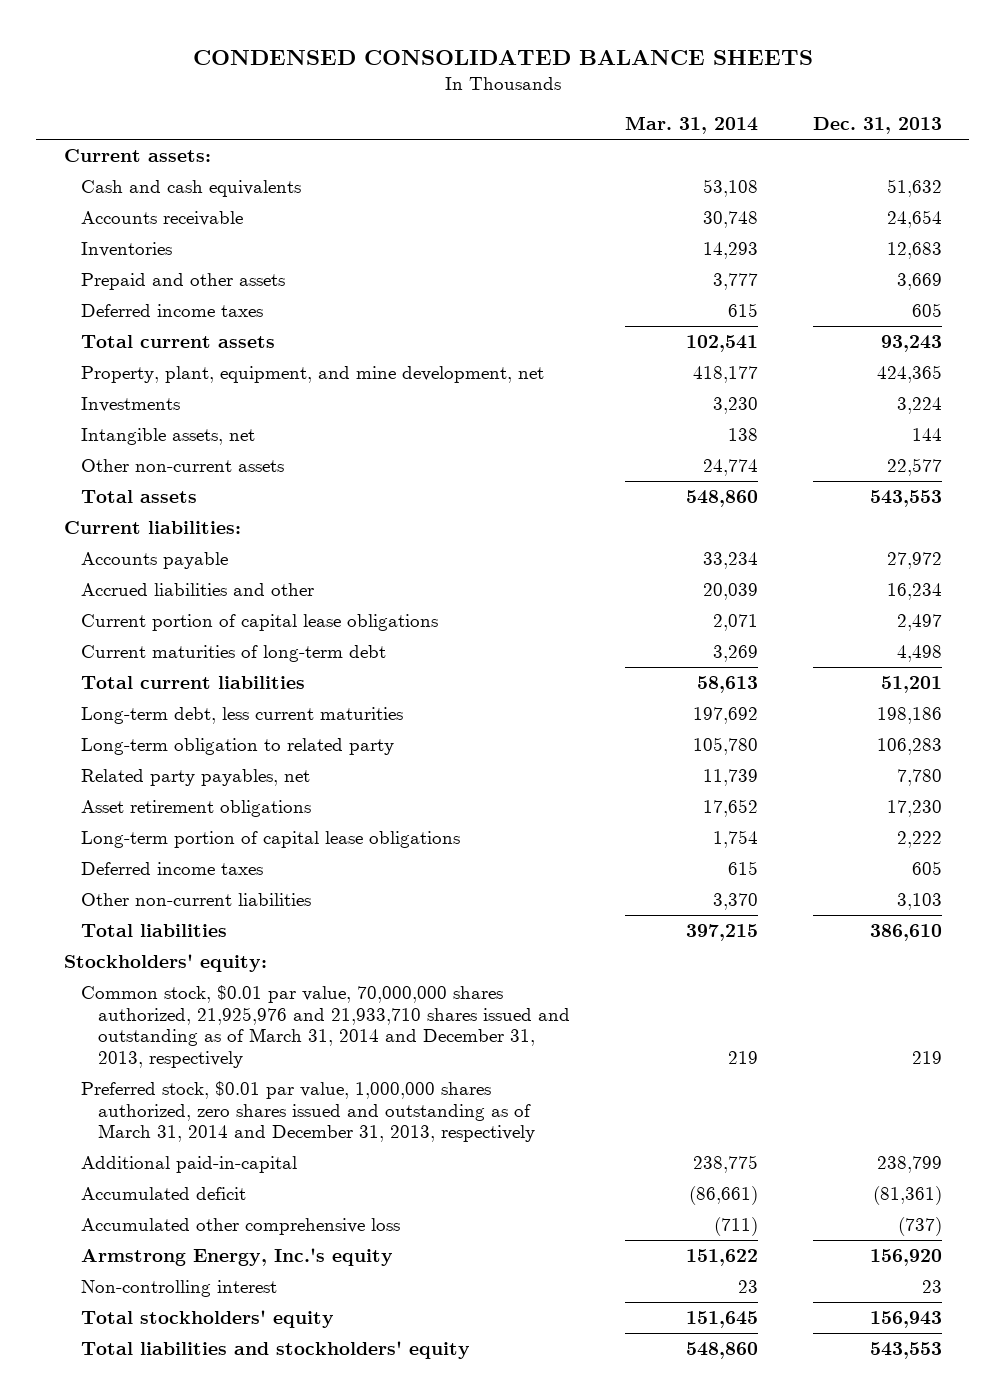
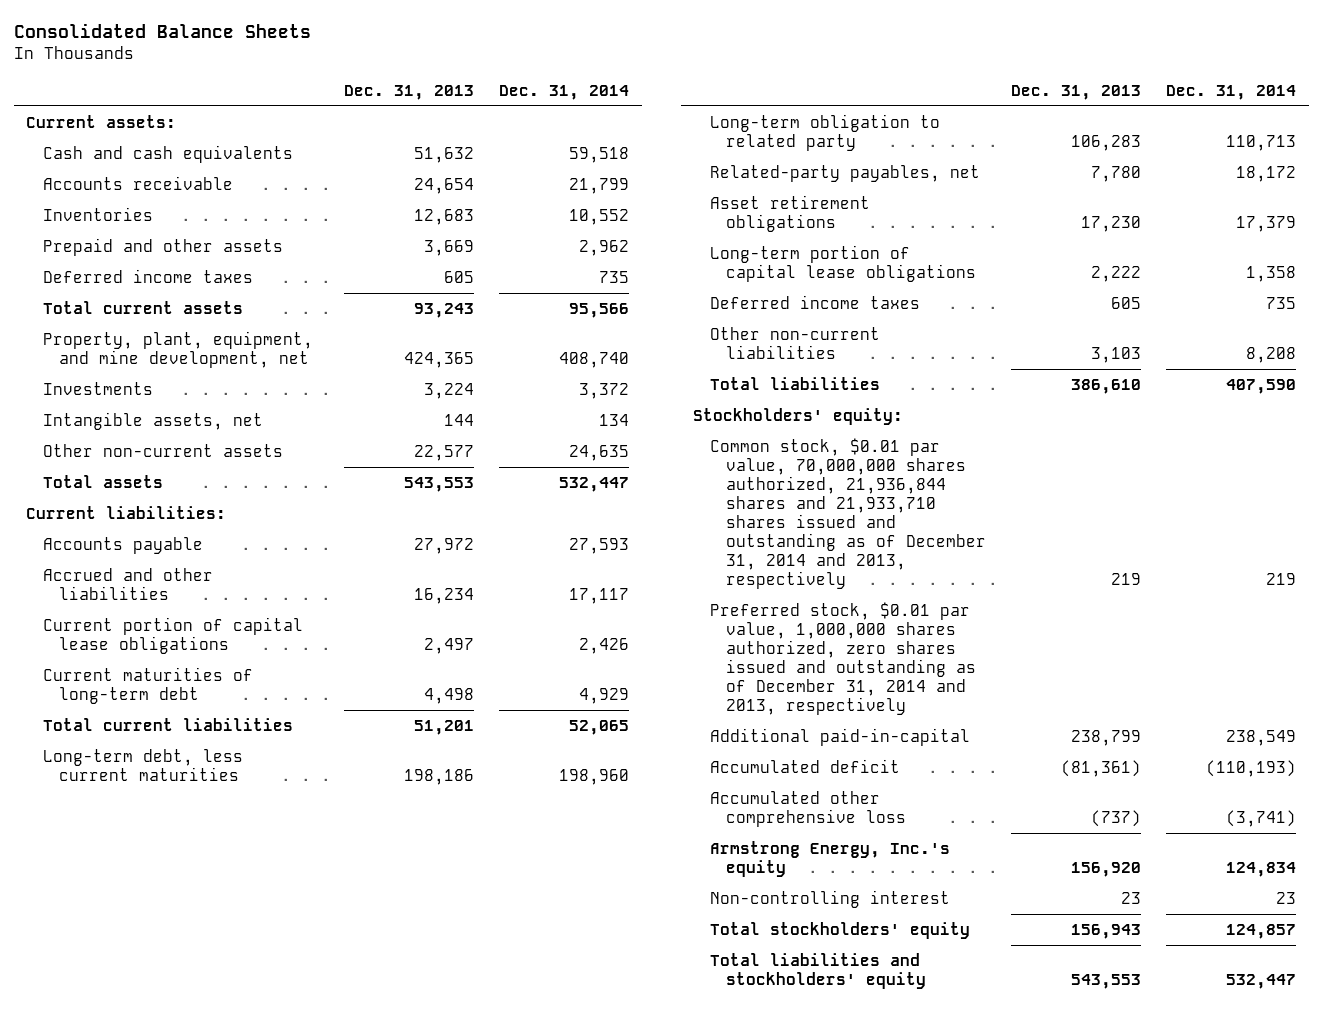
- CONDENSED CONSOLIDATED BALANCE SHEETS
+ Consolidated Balance Sheets
- | Mar. 31, 2014 | Dec. 31, 2013
+ | Dec. 31, 2013 | Dec. 31, 2014
- Accrued liabilities and other | 20,039 | 16,234
+ Accrued and other liabilities | 16,234 | 17,117
- Related party payables, net | 11,739 | 7,780
+ Related-party payables, net | 7,780 | 18,172
- Common stock, $0.01 par value, 70,000,000 shares authorized, 21,925,976 and 21,933,710 shares issued and outstanding as of March 31, 2014 and December 31, 2013, respectively | 219 | 219
- Preferred stock, $0.01 par value, 1,000,000 shares authorized, zero shares issued and outstanding as of March 31, 2014 and December 31, 2013, respectively
+ Common stock, $0.01 par value, 70,000,000 shares authorized, 21,936,844 shares and 21,933,710 shares issued and outstanding as of December 31, 2014 and 2013, respectively | 219 | 219
+ Preferred stock, $0.01 par value, 1,000,000 shares authorized, zero shares issued and outstanding as of December 31, 2014 and 2013, respectively

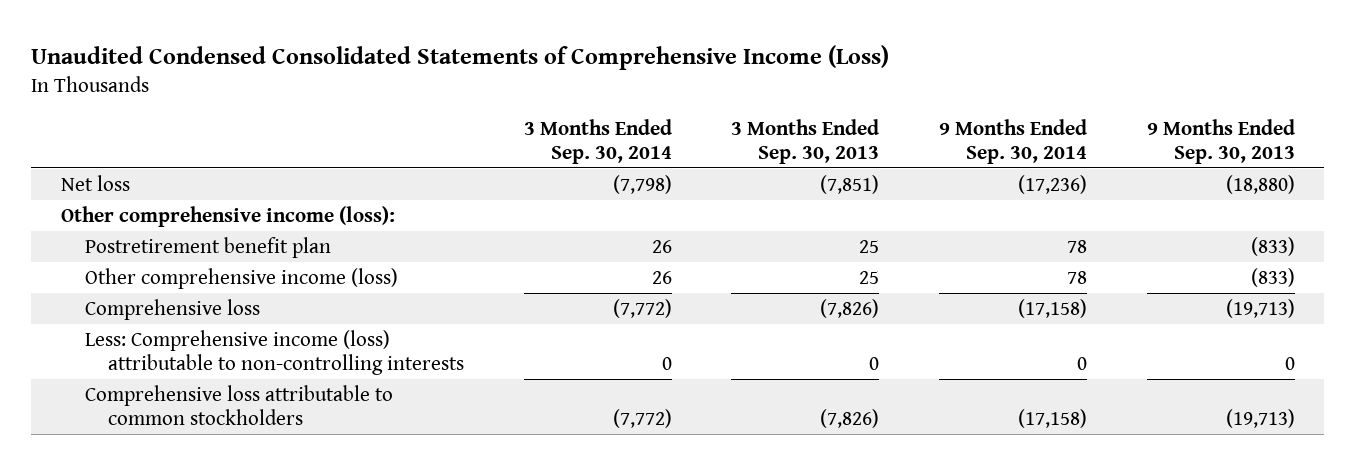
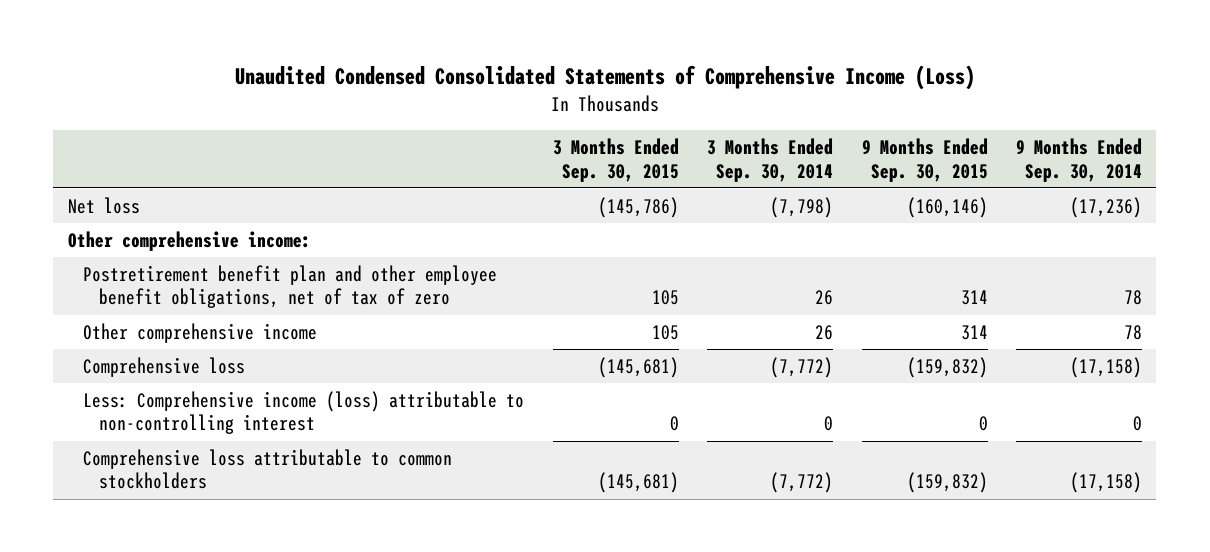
- | 3 Months Ended Sep. 30, 2014 | 3 Months Ended Sep. 30, 2013 | 9 Months Ended Sep. 30, 2014 | 9 Months Ended Sep. 30, 2013
+ | 3 Months Ended Sep. 30, 2015 | 3 Months Ended Sep. 30, 2014 | 9 Months Ended Sep. 30, 2015 | 9 Months Ended Sep. 30, 2014
- Other comprehensive income (loss):
- Postretirement benefit plan | 26 | 25 | 78 | (833)
- Other comprehensive income (loss) | 26 | 25 | 78 | (833)
+ Other comprehensive income:
+ Postretirement benefit plan and other employee benefit obligations, net of tax of zero | 105 | 26 | 314 | 78
+ Other comprehensive income | 105 | 26 | 314 | 78
- Less: Comprehensive income (loss) attributable to non-controlling interests | 0 | 0 | 0 | 0
+ Less: Comprehensive income (loss) attributable to non-controlling interest | 0 | 0 | 0 | 0

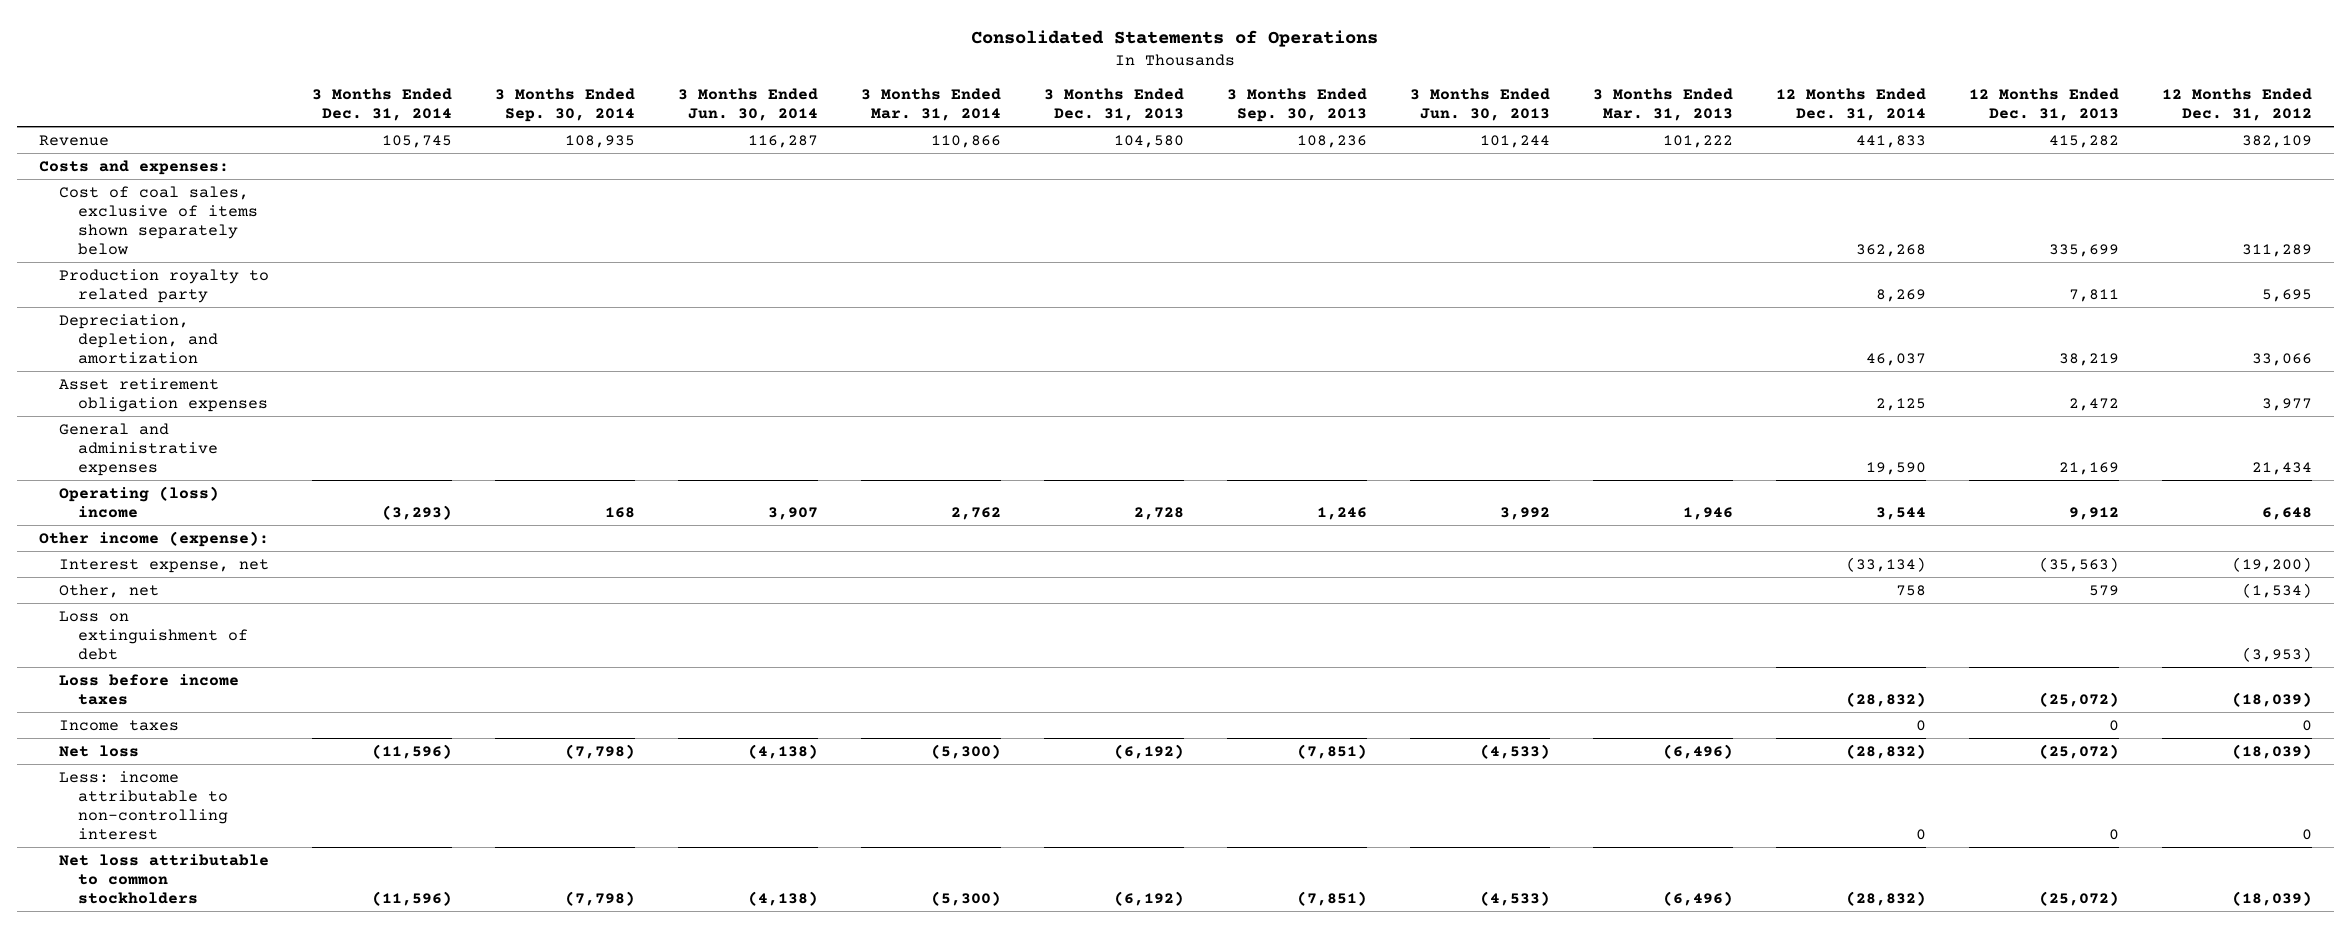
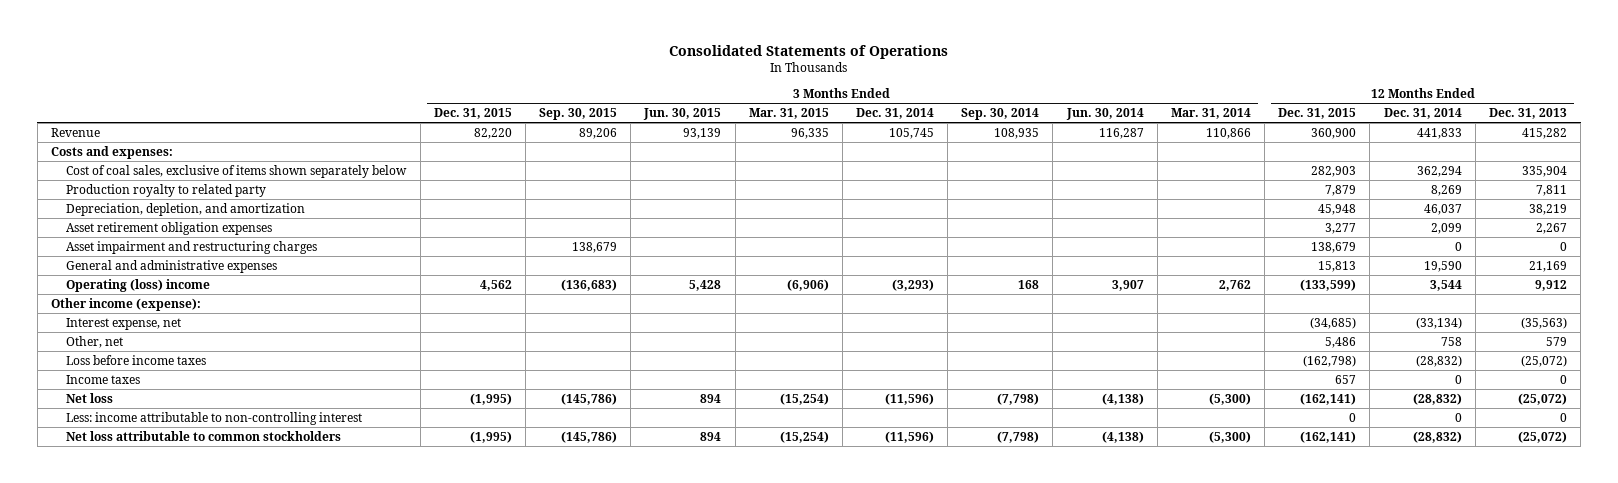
- | 3 Months Ended Dec. 31, 2014 | 3 Months Ended Sep. 30, 2014 | 3 Months Ended Jun. 30, 2014 | 3 Months Ended Mar. 31, 2014 | 3 Months Ended Dec. 31, 2013 | 3 Months Ended Sep. 30, 2013 | 3 Months Ended Jun. 30, 2013 | 3 Months Ended Mar. 31, 2013 | 12 Months Ended Dec. 31, 2014 | 12 Months Ended Dec. 31, 2013 | 12 Months Ended Dec. 31, 2012
+ | 3 Months Ended Dec. 31, 2015 | 3 Months Ended Sep. 30, 2015 | 3 Months Ended Jun. 30, 2015 | 3 Months Ended Mar. 31, 2015 | 3 Months Ended Dec. 31, 2014 | 3 Months Ended Sep. 30, 2014 | 3 Months Ended Jun. 30, 2014 | 3 Months Ended Mar. 31, 2014 | 12 Months Ended Dec. 31, 2015 | 12 Months Ended Dec. 31, 2014 | 12 Months Ended Dec. 31, 2013
- Cost of coal sales, exclusive of items shown separately below | | | | | | | | | 362,268 | 335,699 | 311,289
+ Cost of coal sales, exclusive of items shown separately below | | | | | | | | | 282,903 | 362,294 | 335,904
- Asset retirement obligation expenses | | | | | | | | | 2,125 | 2,472 | 3,977
+ Asset retirement obligation expenses | | | | | | | | | 3,277 | 2,099 | 2,267
+ Asset impairment and restructuring charges | | 138,679 | | | | | | | 138,679 | 0 | 0
- Loss on extinguishment of debt | | | | | | | | | | | (3,953)

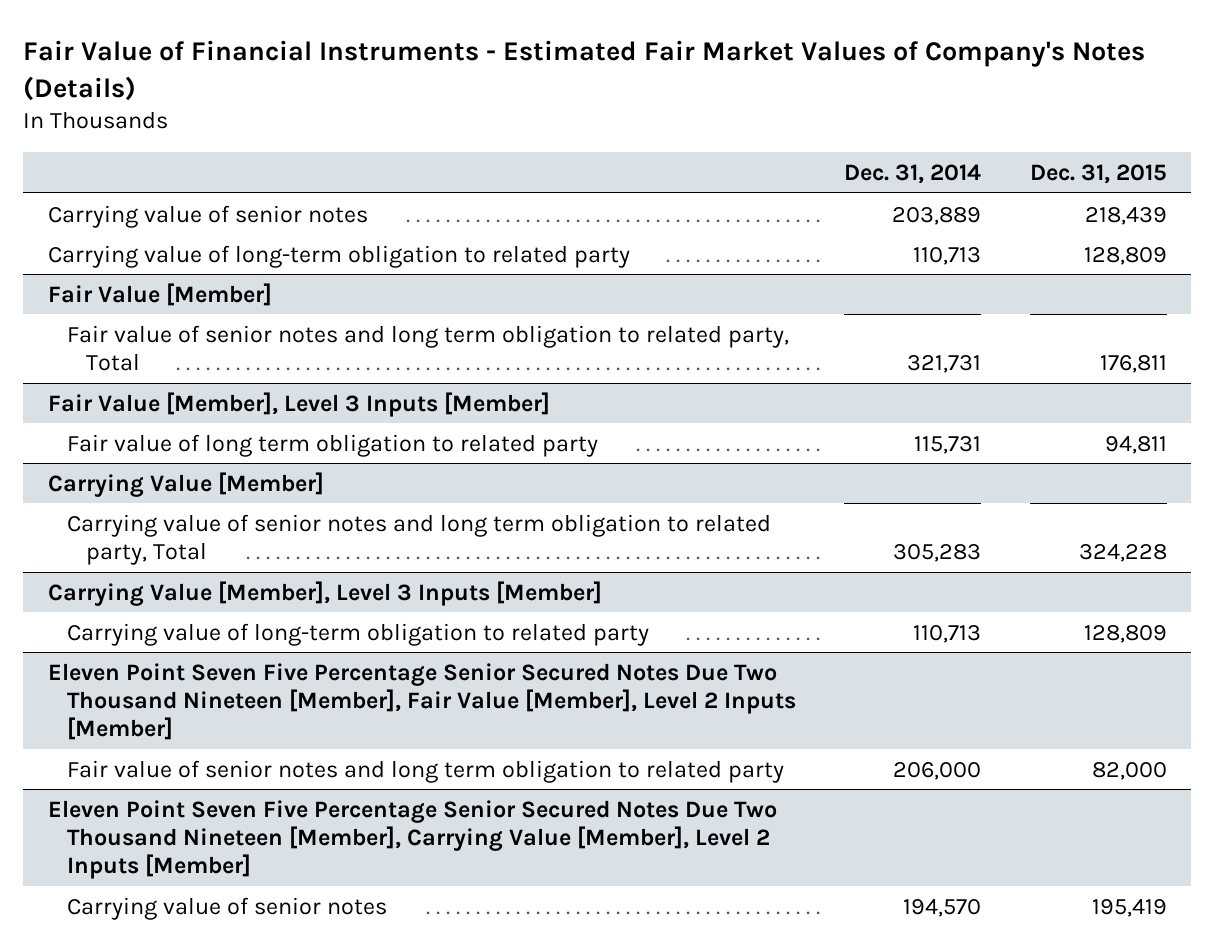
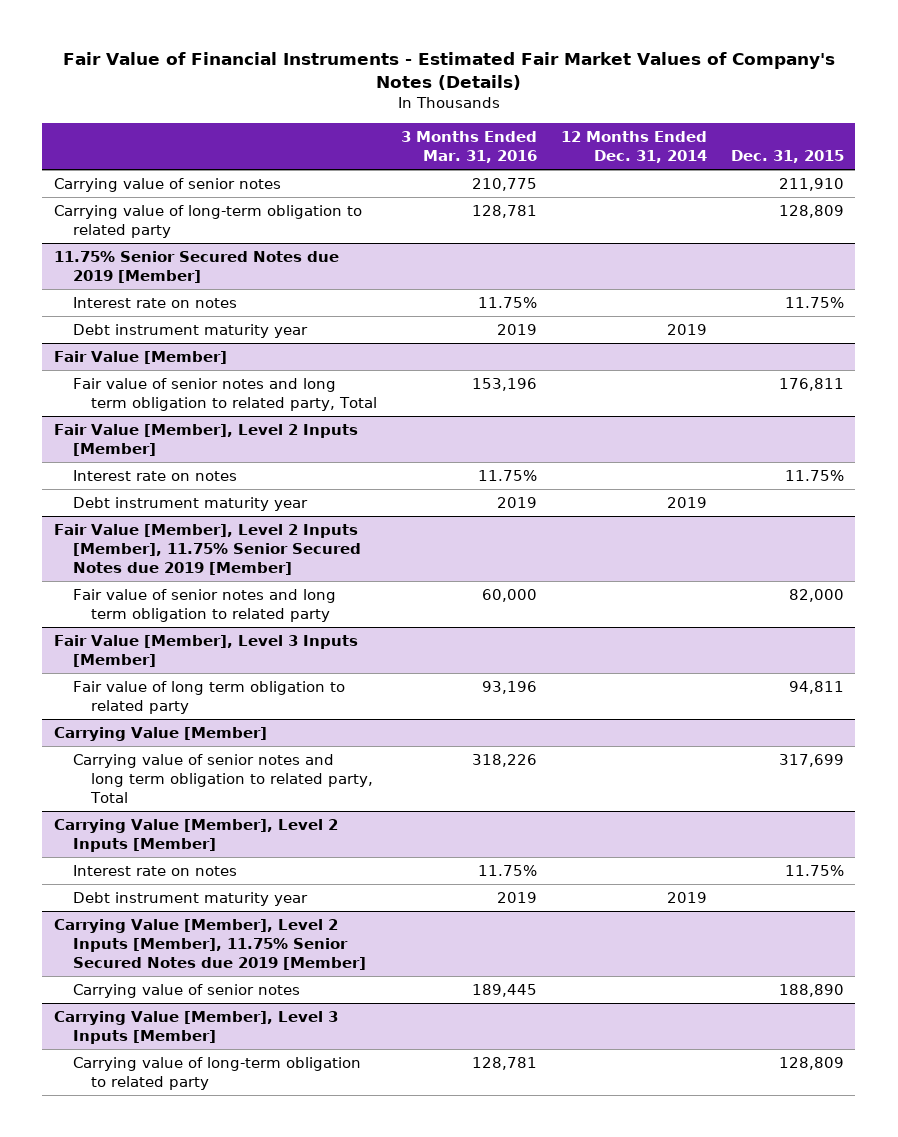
- | Dec. 31, 2014 | Dec. 31, 2015
+ | 3 Months Ended Mar. 31, 2016 | 12 Months Ended Dec. 31, 2014 | Dec. 31, 2015
- Carrying value of senior notes | 203,889 | 218,439
+ Carrying value of senior notes | 210,775 | | 211,910
+ 11.75% Senior Secured Notes due 2019 [Member]
+ Interest rate on notes | 11.75% | | 11.75%
+ Debt instrument maturity year | 2019 | 2019 |
+ Fair Value [Member], Level 2 Inputs [Member]
+ Interest rate on notes | 11.75% | | 11.75%
+ Debt instrument maturity year | 2019 | 2019 |
+ Fair Value [Member], Level 2 Inputs [Member], 11.75% Senior Secured Notes due 2019 [Member]
+ Fair value of senior notes and long term obligation to related party | 60,000 | | 82,000
@ Carrying Value [Member]
- Carrying value of senior notes and long term obligation to related party, Total | 305,283 | 324,228
+ Carrying value of senior notes and long term obligation to related party, Total | 318,226 | | 317,699
+ Carrying Value [Member], Level 2 Inputs [Member]
+ Interest rate on notes | 11.75% | | 11.75%
+ Debt instrument maturity year | 2019 | 2019 |
+ Carrying Value [Member], Level 2 Inputs [Member], 11.75% Senior Secured Notes due 2019 [Member]
+ Carrying value of senior notes | 189,445 | | 188,890
- Eleven Point Seven Five Percentage Senior Secured Notes Due Two Thousand Nineteen [Member], Fair Value [Member], Level 2 Inputs [Member]
- Fair value of senior notes and long term obligation to related party | 206,000 | 82,000
- Eleven Point Seven Five Percentage Senior Secured Notes Due Two Thousand Nineteen [Member], Carrying Value [Member], Level 2 Inputs [Member]
- Carrying value of senior notes | 194,570 | 195,419

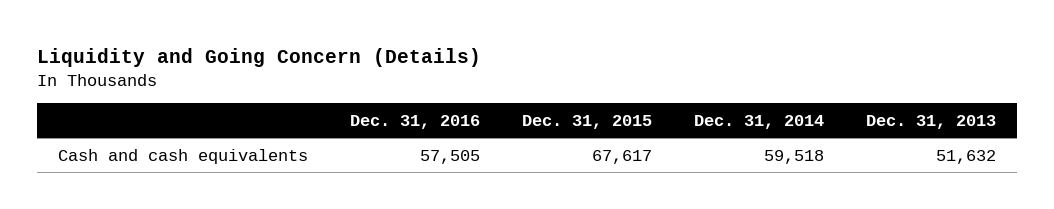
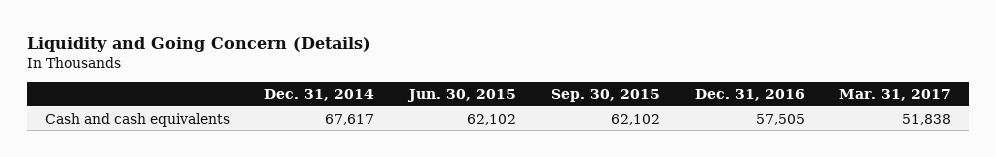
- | Dec. 31, 2016 | Dec. 31, 2015 | Dec. 31, 2014 | Dec. 31, 2013
+ | Dec. 31, 2014 | Jun. 30, 2015 | Sep. 30, 2015 | Dec. 31, 2016 | Mar. 31, 2017
- Cash and cash equivalents | 57,505 | 67,617 | 59,518 | 51,632
+ Cash and cash equivalents | 67,617 | 62,102 | 62,102 | 57,505 | 51,838

